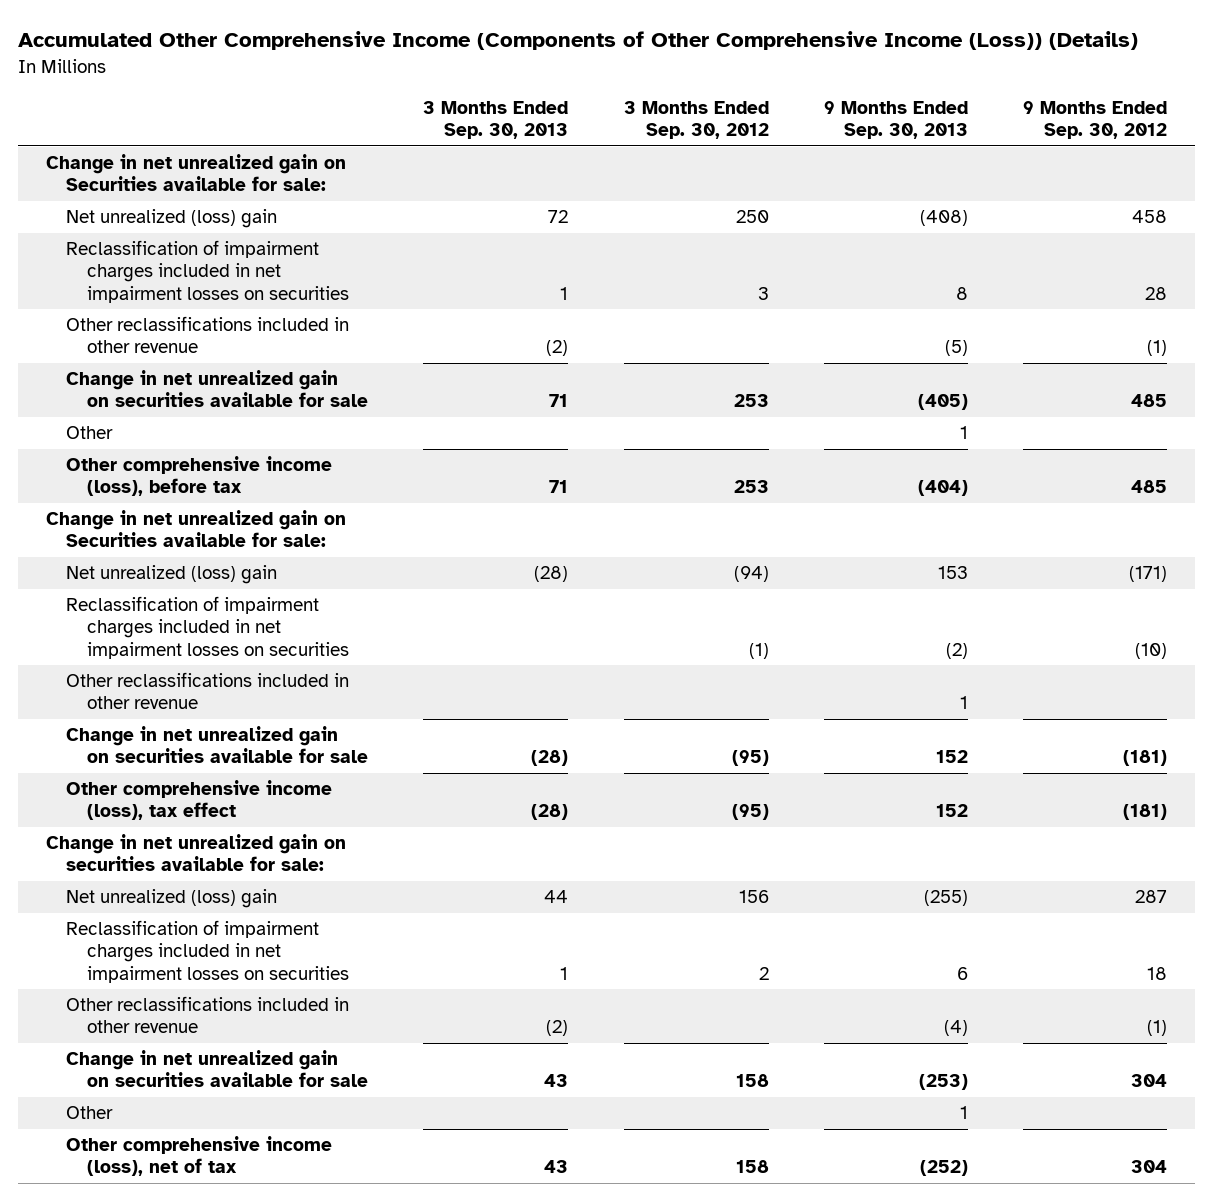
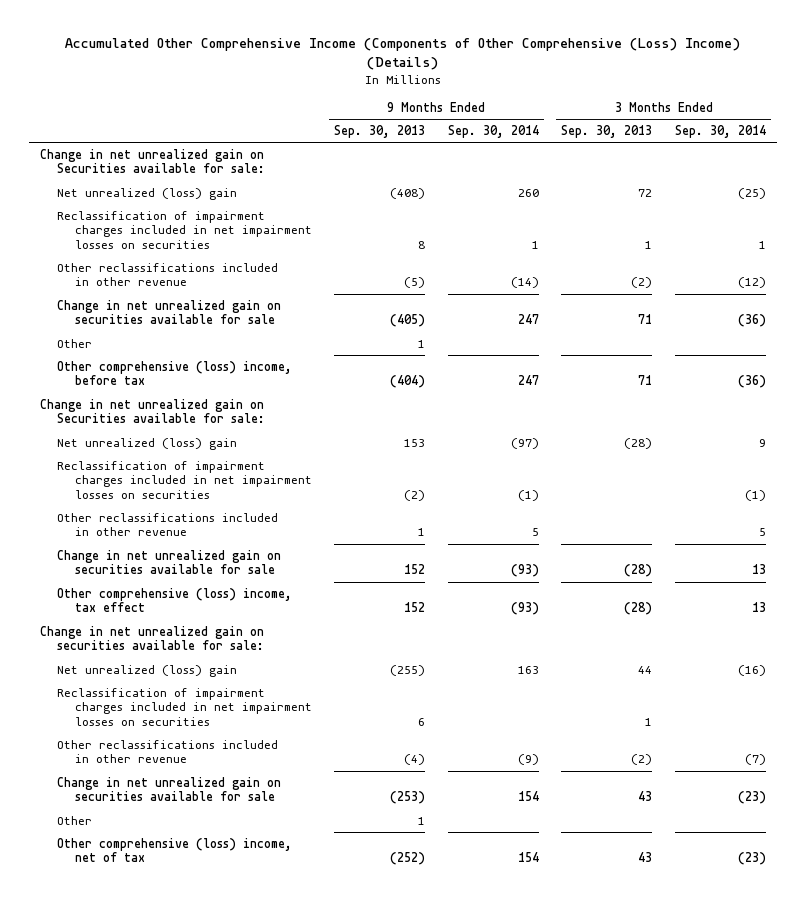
- Accumulated Other Comprehensive Income (Components of Other Comprehensive Income (Loss)) (Details)
+ Accumulated Other Comprehensive Income (Components of Other Comprehensive (Loss) Income) (Details)
- | 3 Months Ended Sep. 30, 2013 | 3 Months Ended Sep. 30, 2012 | 9 Months Ended Sep. 30, 2013 | 9 Months Ended Sep. 30, 2012
+ | 9 Months Ended Sep. 30, 2013 | 9 Months Ended Sep. 30, 2014 | 3 Months Ended Sep. 30, 2013 | 3 Months Ended Sep. 30, 2014
- Other comprehensive income (loss), before tax | 71 | 253 | (404) | 485
+ Other comprehensive (loss) income, before tax | (404) | 247 | 71 | (36)
- Other comprehensive income (loss), tax effect | (28) | (95) | 152 | (181)
+ Other comprehensive (loss) income, tax effect | 152 | (93) | (28) | 13
- Other comprehensive income (loss), net of tax | 43 | 158 | (252) | 304
+ Other comprehensive (loss) income, net of tax | (252) | 154 | 43 | (23)

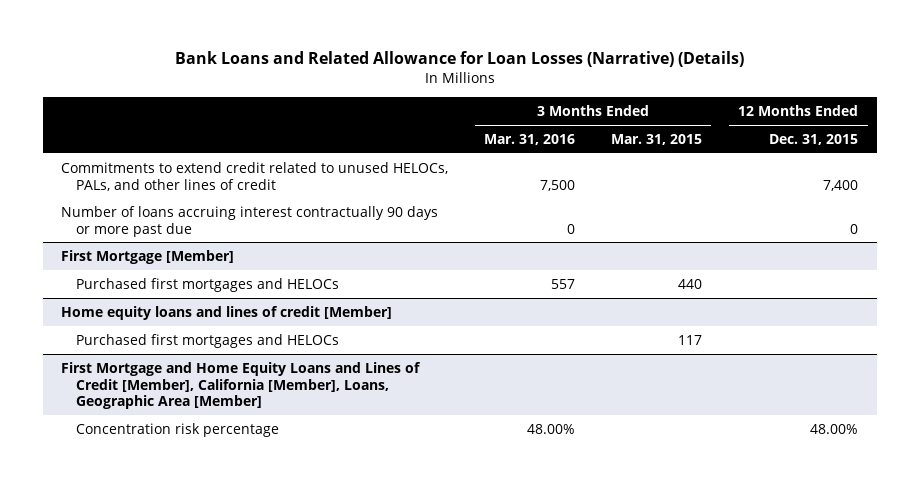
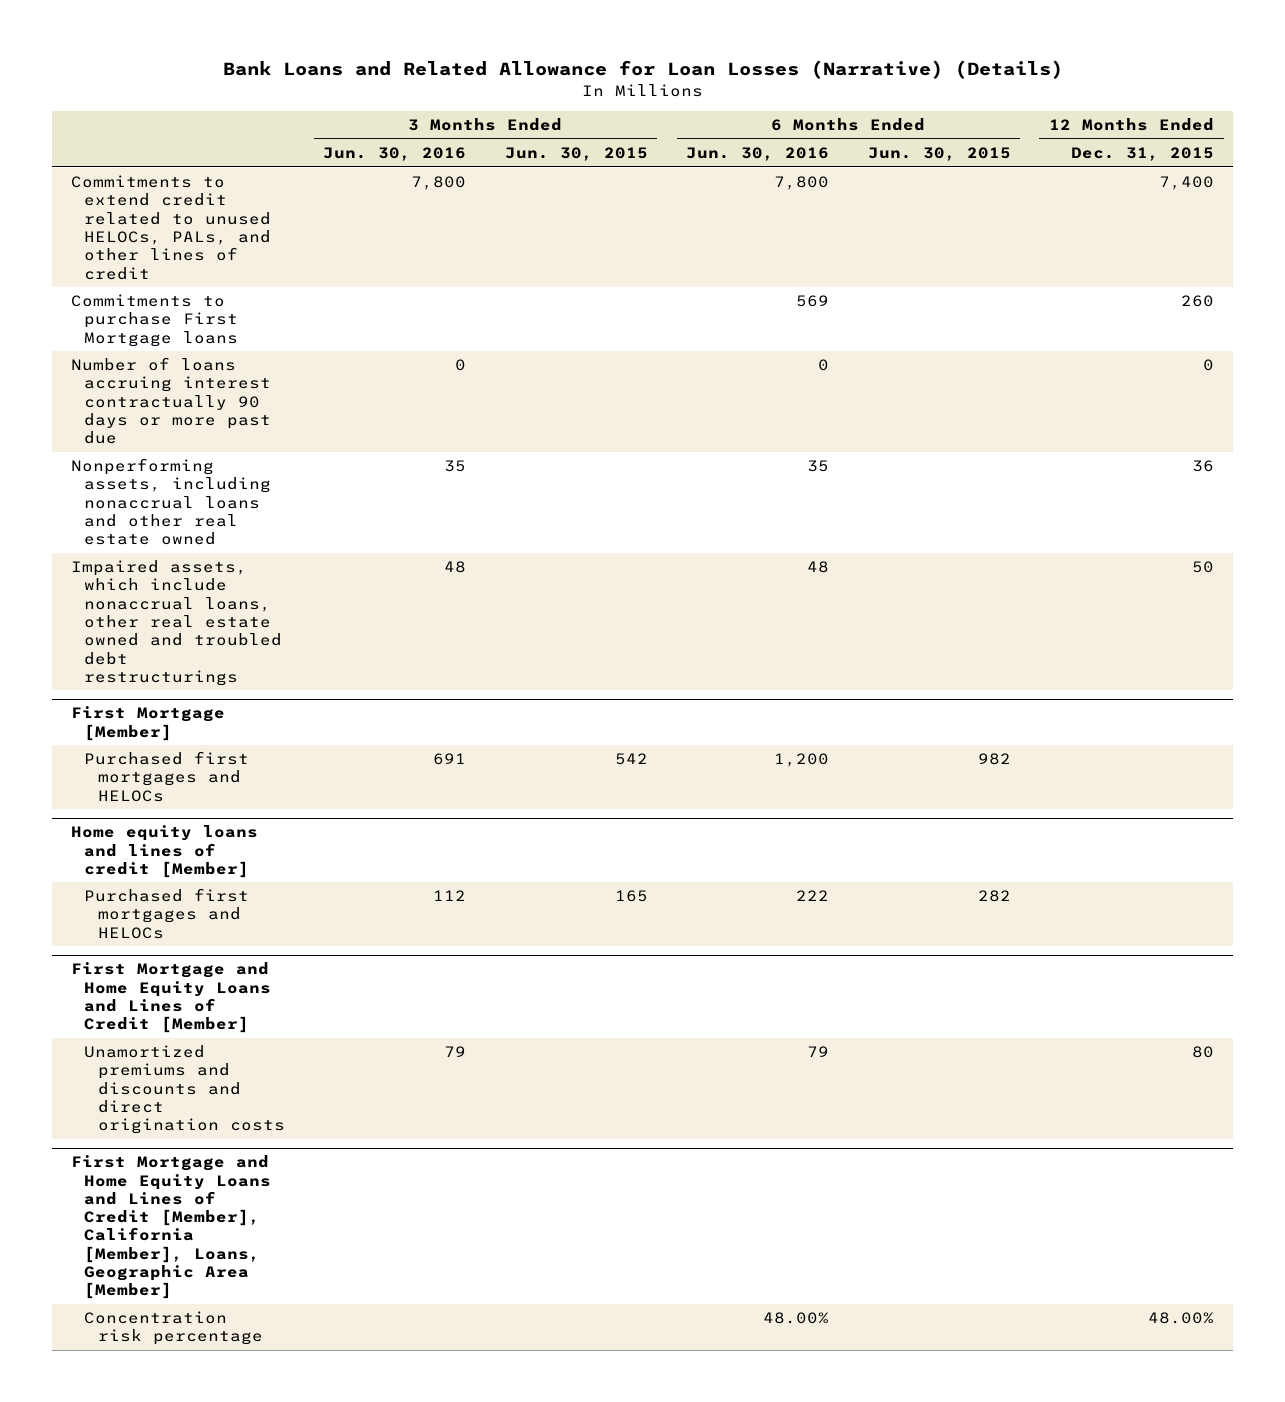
- | 3 Months Ended Mar. 31, 2016 | 3 Months Ended Mar. 31, 2015 | 12 Months Ended Dec. 31, 2015
+ | 3 Months Ended Jun. 30, 2016 | 3 Months Ended Jun. 30, 2015 | 6 Months Ended Jun. 30, 2016 | 6 Months Ended Jun. 30, 2015 | 12 Months Ended Dec. 31, 2015
+ Commitments to purchase First Mortgage loans | | | 569 | | 260
+ Nonperforming assets, including nonaccrual loans and other real estate owned | 35 | | 35 | | 36
+ Impaired assets, which include nonaccrual loans, other real estate owned and troubled debt restructurings | 48 | | 48 | | 50
+ First Mortgage and Home Equity Loans and Lines of Credit [Member]
+ Unamortized premiums and discounts and direct origination costs | 79 | | 79 | | 80

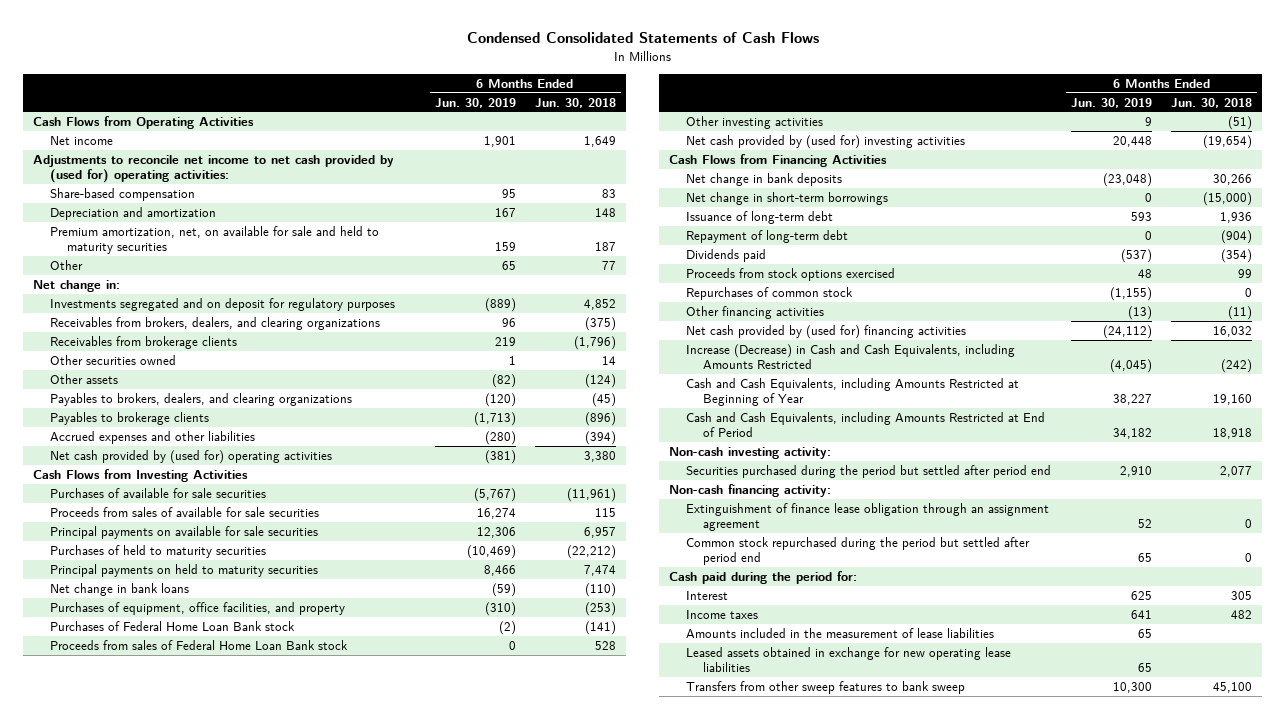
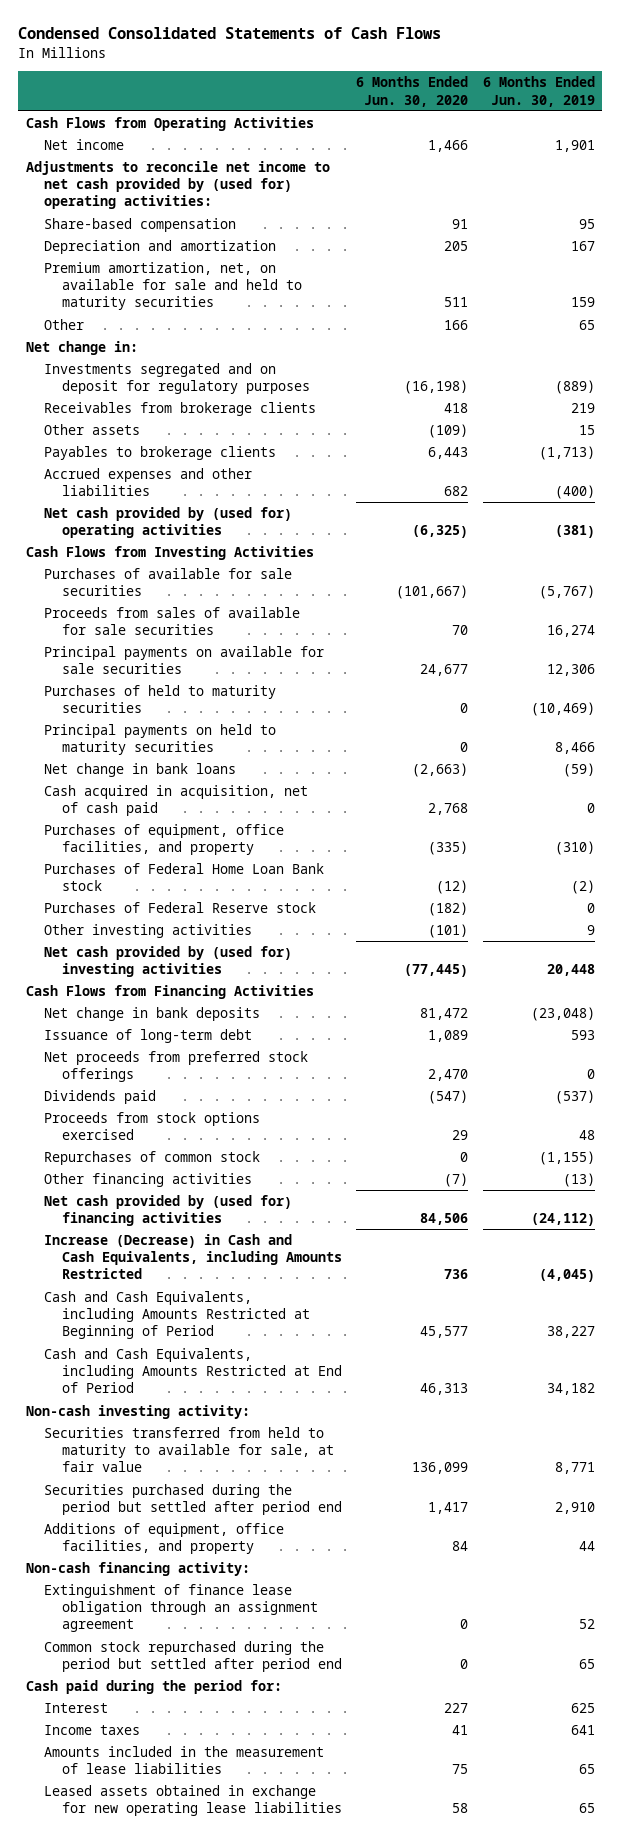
- | 6 Months Ended Jun. 30, 2019 | 6 Months Ended Jun. 30, 2018
+ | 6 Months Ended Jun. 30, 2020 | 6 Months Ended Jun. 30, 2019
- Receivables from brokers, dealers, and clearing organizations | 96 | (375)
- Other securities owned | 1 | 14
- Other assets | (82) | (124)
- Payables to brokers, dealers, and clearing organizations | (120) | (45)
+ Other assets | (109) | 15
- Accrued expenses and other liabilities | (280) | (394)
+ Accrued expenses and other liabilities | 682 | (400)
+ Cash acquired in acquisition, net of cash paid | 2,768 | 0
- Proceeds from sales of Federal Home Loan Bank stock | 0 | 528
+ Purchases of Federal Reserve stock | (182) | 0
- Net change in short-term borrowings | 0 | (15,000)
- Repayment of long-term debt | 0 | (904)
+ Net proceeds from preferred stock offerings | 2,470 | 0
- Cash and Cash Equivalents, including Amounts Restricted at Beginning of Year | 38,227 | 19,160
+ Cash and Cash Equivalents, including Amounts Restricted at Beginning of Period | 45,577 | 38,227
+ Securities transferred from held to maturity to available for sale, at fair value | 136,099 | 8,771
+ Additions of equipment, office facilities, and property | 84 | 44
- Transfers from other sweep features to bank sweep | 10,300 | 45,100

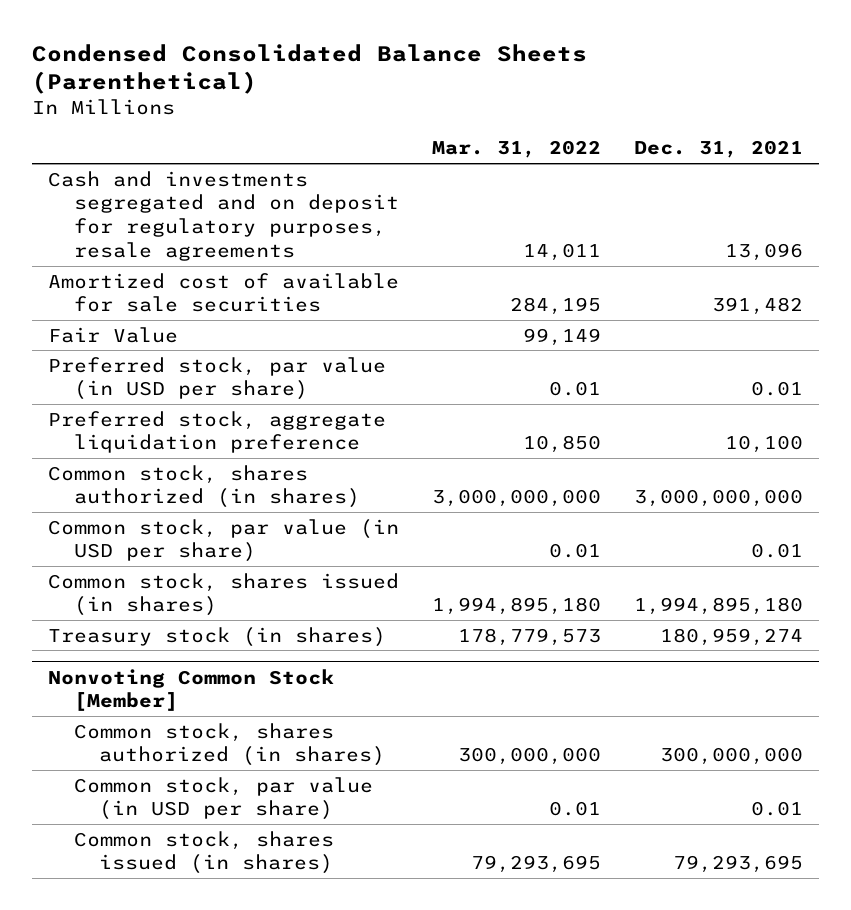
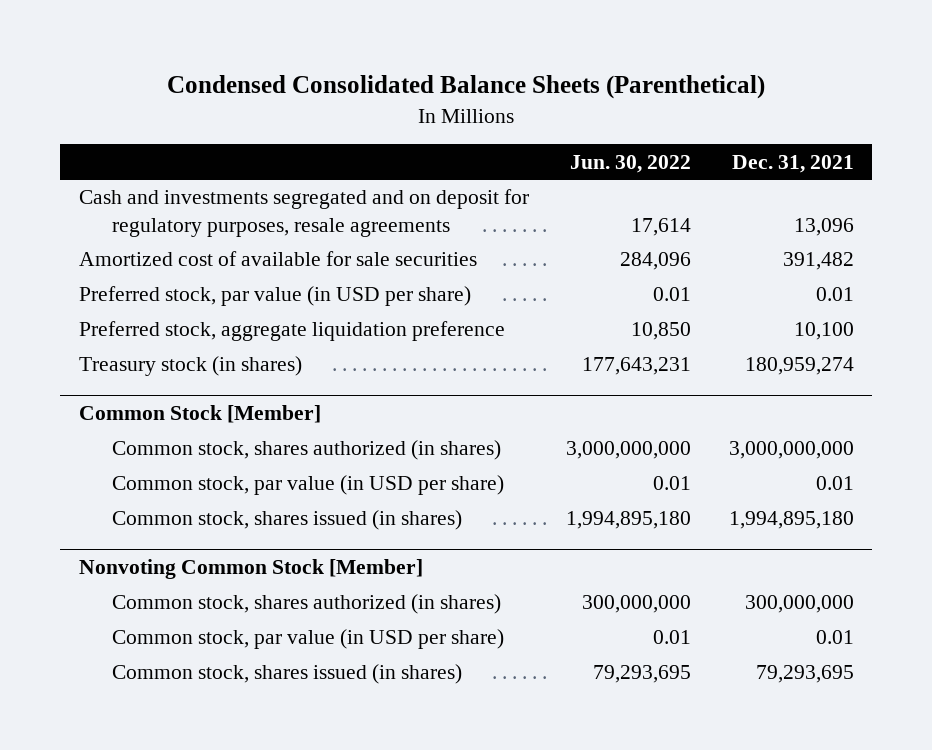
- | Mar. 31, 2022 | Dec. 31, 2021
+ | Jun. 30, 2022 | Dec. 31, 2021
- Fair Value | 99,149 |
moved up: Treasury stock (in shares) | 177,643,231 | 180,959,274
+ Common Stock [Member]

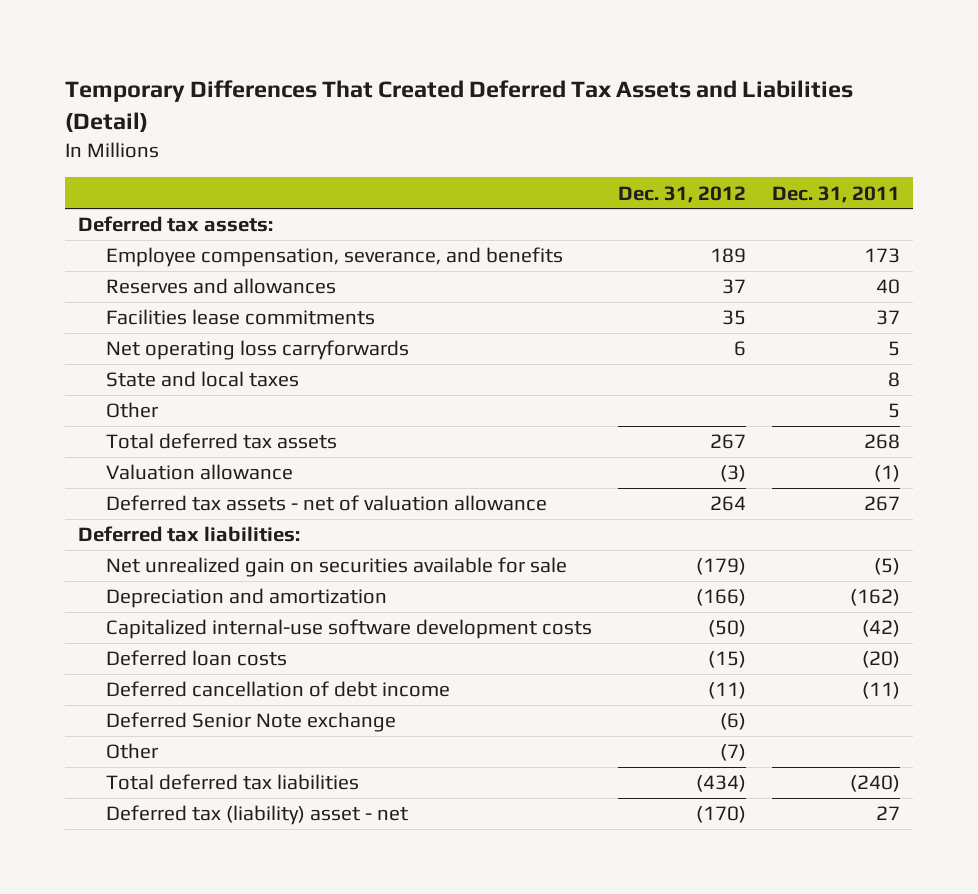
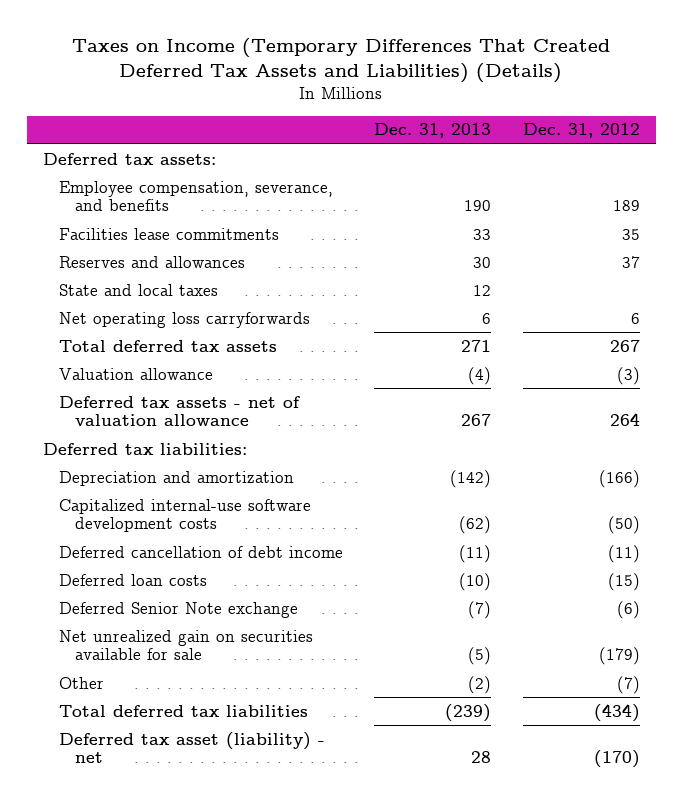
- Temporary Differences That Created Deferred Tax Assets and Liabilities (Detail)
+ Taxes on Income (Temporary Differences That Created Deferred Tax Assets and Liabilities) (Details)
- | Dec. 31, 2012 | Dec. 31, 2011
+ | Dec. 31, 2013 | Dec. 31, 2012
moved down: Reserves and allowances | 30 | 37
- Other | | 5
moved down: Net operating loss carryforwards | 6 | 6
moved down: Deferred loan costs | (10) | (15)
moved down: Net unrealized gain on securities available for sale | (5) | (179)
- Deferred tax (liability) asset - net | (170) | 27
+ Deferred tax asset (liability) - net | 28 | (170)

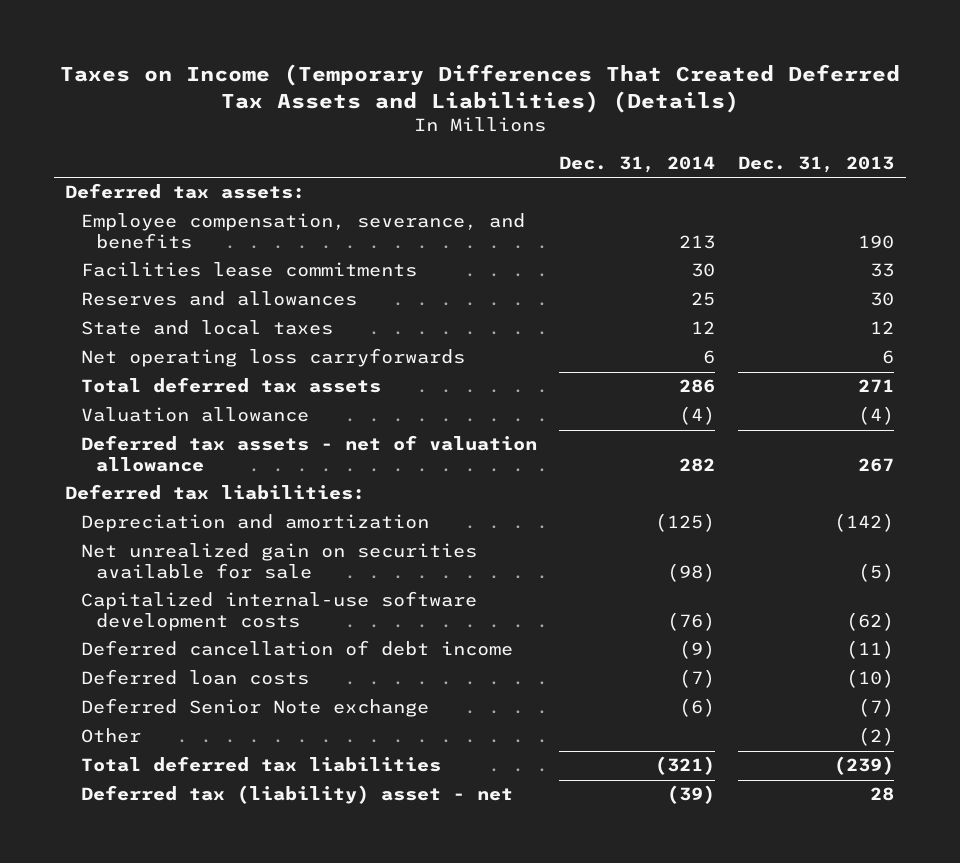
- | Dec. 31, 2013 | Dec. 31, 2012
+ | Dec. 31, 2014 | Dec. 31, 2013
moved up: Net unrealized gain on securities available for sale | (98) | (5)
- Deferred tax asset (liability) - net | 28 | (170)
+ Deferred tax (liability) asset - net | (39) | 28

